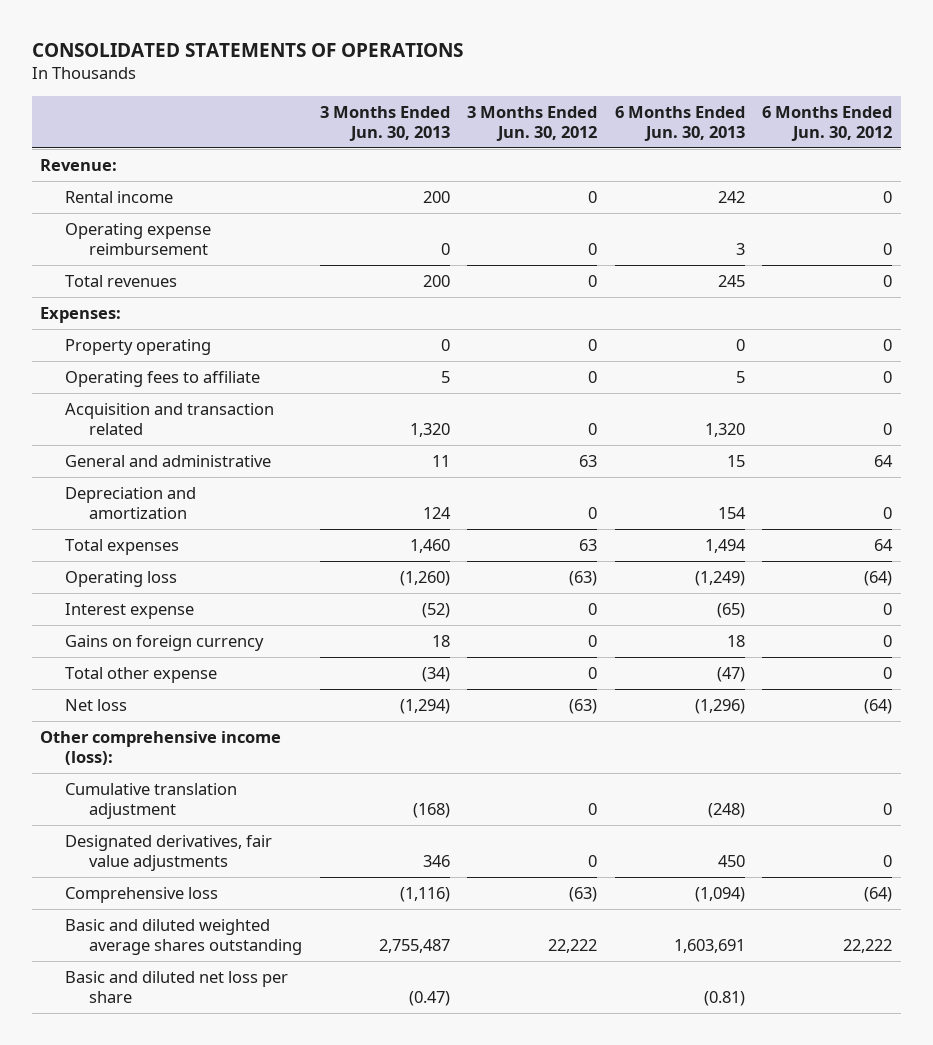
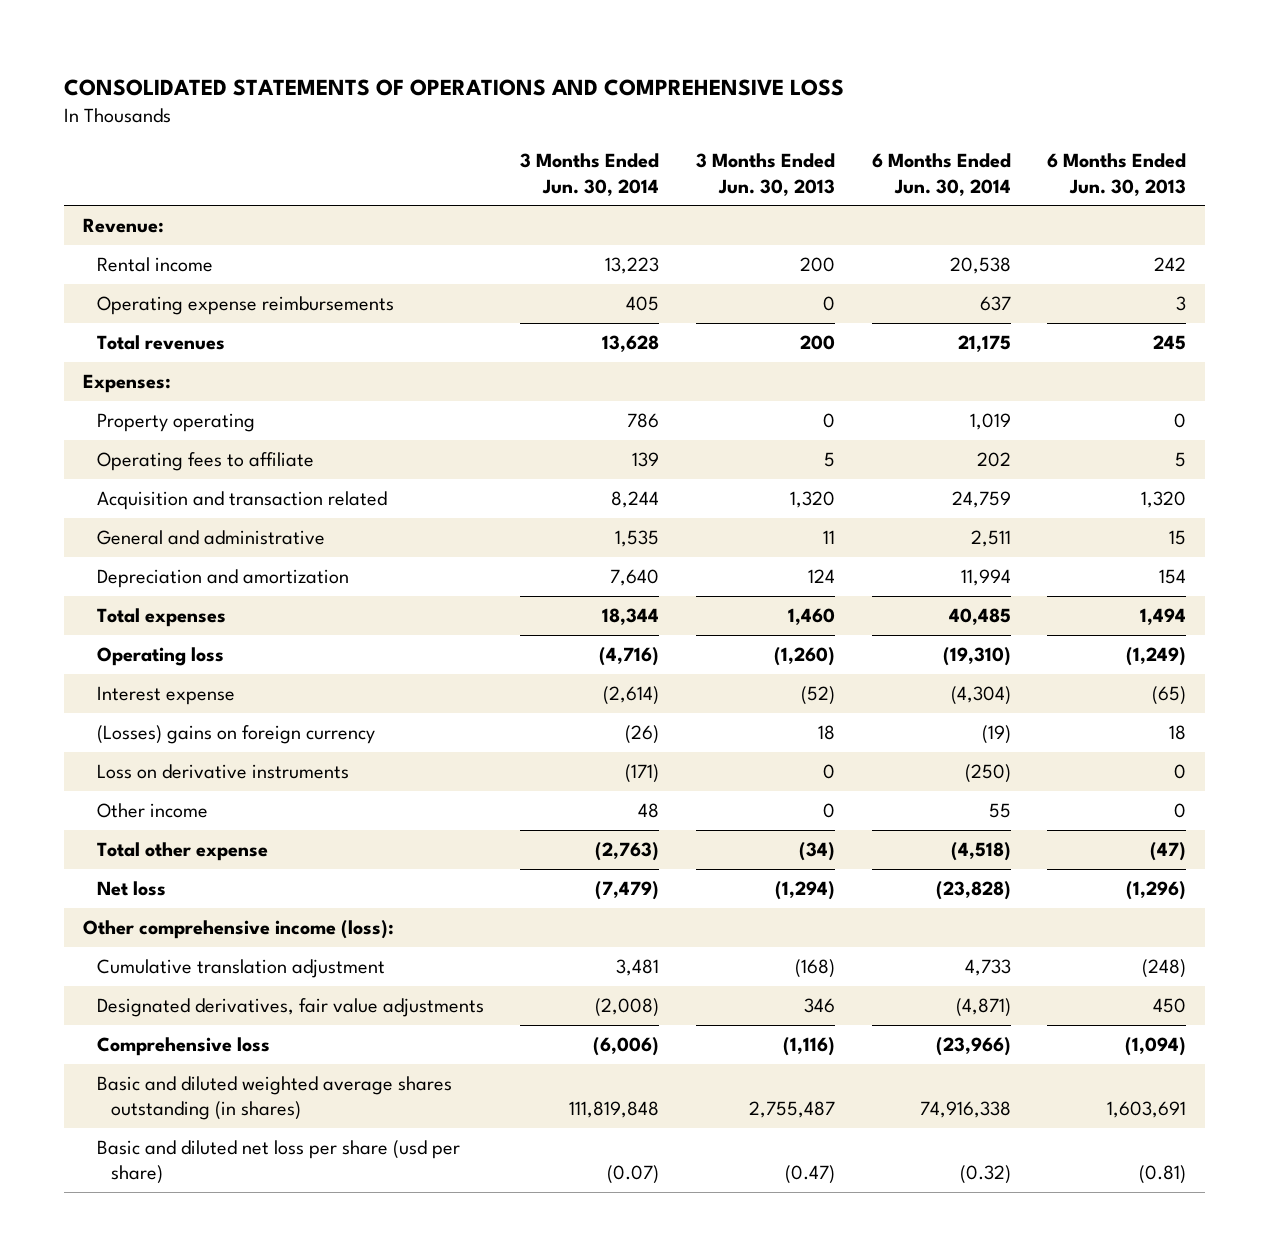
- CONSOLIDATED STATEMENTS OF OPERATIONS
+ CONSOLIDATED STATEMENTS OF OPERATIONS AND COMPREHENSIVE LOSS
- | 3 Months Ended Jun. 30, 2013 | 3 Months Ended Jun. 30, 2012 | 6 Months Ended Jun. 30, 2013 | 6 Months Ended Jun. 30, 2012
+ | 3 Months Ended Jun. 30, 2014 | 3 Months Ended Jun. 30, 2013 | 6 Months Ended Jun. 30, 2014 | 6 Months Ended Jun. 30, 2013
- Operating expense reimbursement | 0 | 0 | 3 | 0
+ Operating expense reimbursements | 405 | 0 | 637 | 3
- Gains on foreign currency | 18 | 0 | 18 | 0
+ (Losses) gains on foreign currency | (26) | 18 | (19) | 18
+ Loss on derivative instruments | (171) | 0 | (250) | 0
+ Other income | 48 | 0 | 55 | 0
- Basic and diluted weighted average shares outstanding | 2,755,487 | 22,222 | 1,603,691 | 22,222
- Basic and diluted net loss per share | (0.47) | | (0.81) |
+ Basic and diluted weighted average shares outstanding (in shares) | 111,819,848 | 2,755,487 | 74,916,338 | 1,603,691
+ Basic and diluted net loss per share (usd per share) | (0.07) | (0.47) | (0.32) | (0.81)

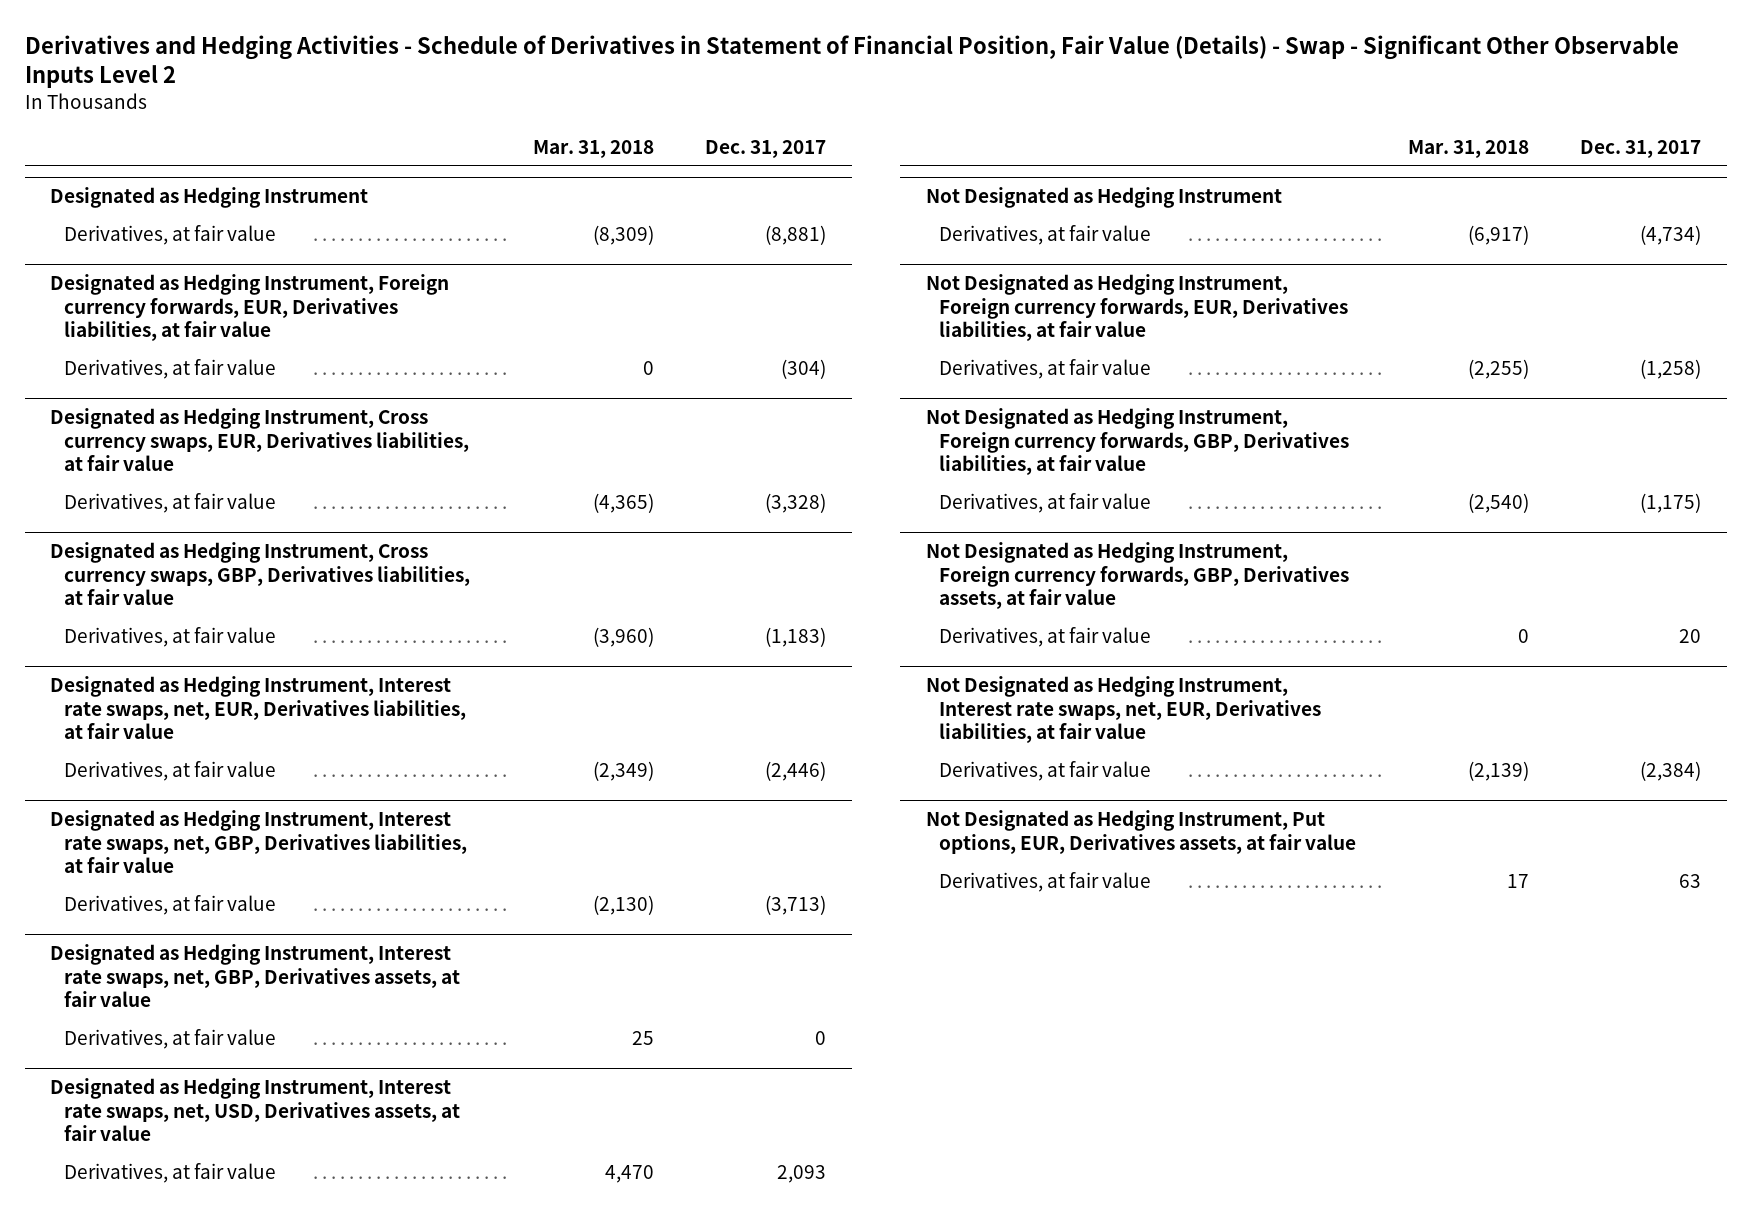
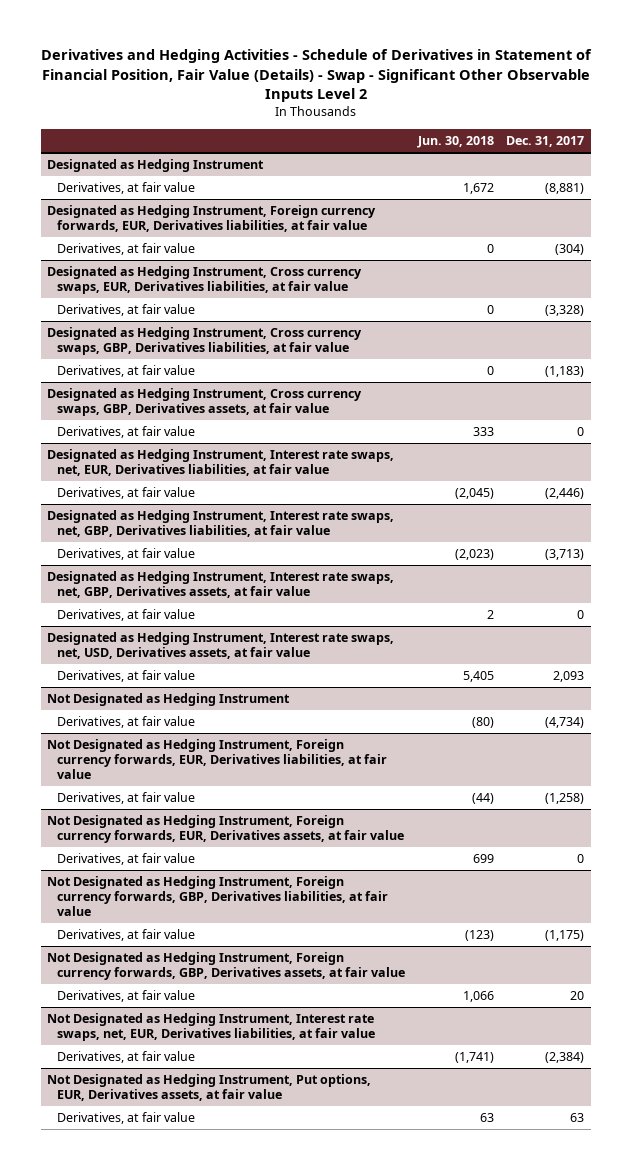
- | Mar. 31, 2018 | Dec. 31, 2017
+ | Jun. 30, 2018 | Dec. 31, 2017
+ Designated as Hedging Instrument, Cross currency swaps, GBP, Derivatives assets, at fair value
+ Derivatives, at fair value | 333 | 0
+ Not Designated as Hedging Instrument, Foreign currency forwards, EUR, Derivatives assets, at fair value
+ Derivatives, at fair value | 699 | 0

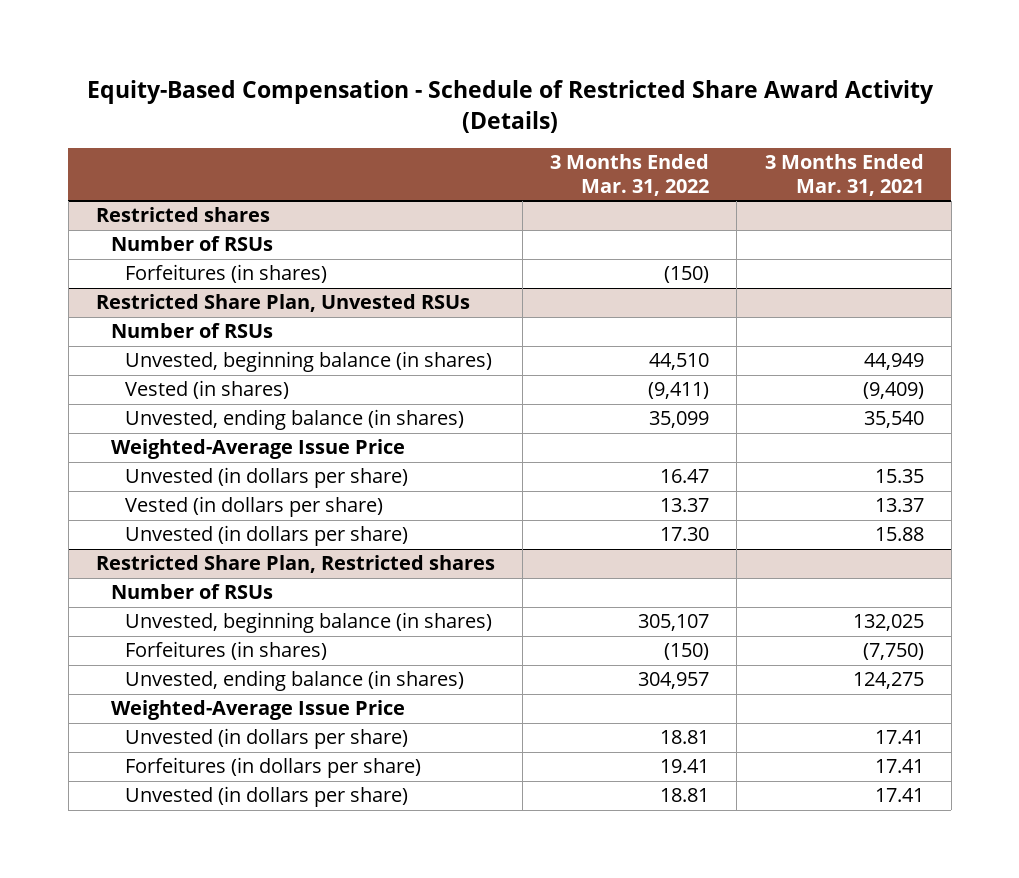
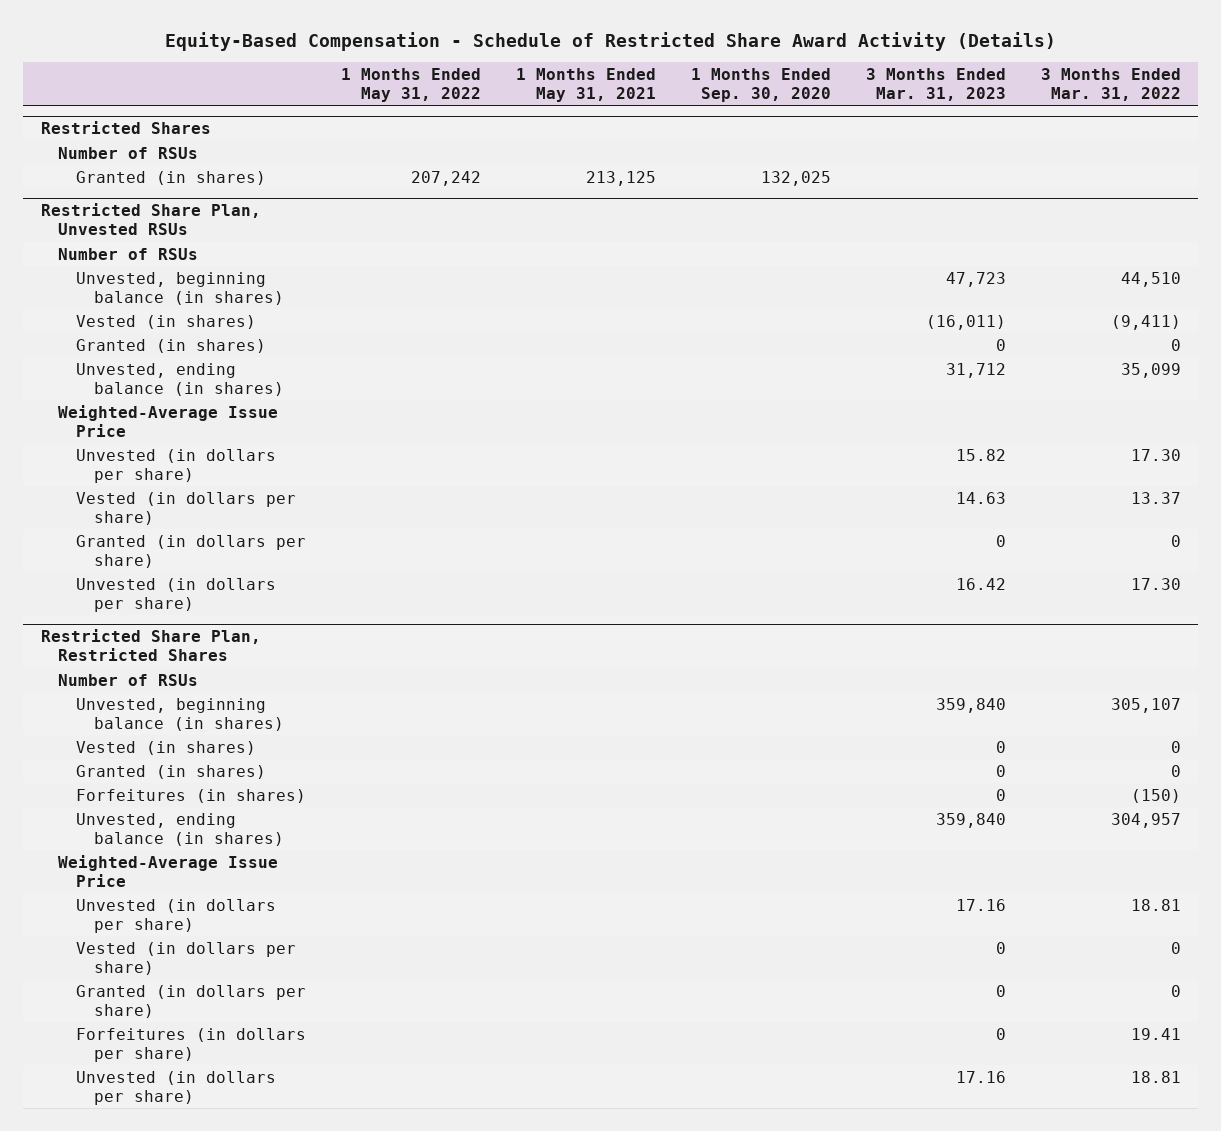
- | 3 Months Ended Mar. 31, 2022 | 3 Months Ended Mar. 31, 2021
+ | 1 Months Ended May 31, 2022 | 1 Months Ended May 31, 2021 | 1 Months Ended Sep. 30, 2020 | 3 Months Ended Mar. 31, 2023 | 3 Months Ended Mar. 31, 2022
- Restricted shares
+ Restricted Shares
- Forfeitures (in shares) | (150) |
+ Granted (in shares) | 207,242 | 213,125 | 132,025 | |
@ Restricted Share Plan, Unvested RSUs
+ Granted (in shares) | | | | 0 | 0
- Unvested (in dollars per share) | 16.47 | 15.35
+ Unvested (in dollars per share) | | | | 15.82 | 17.30
+ Granted (in dollars per share) | | | | 0 | 0
- Restricted Share Plan, Restricted shares
+ Restricted Share Plan, Restricted Shares
+ Vested (in shares) | | | | 0 | 0
+ Granted (in shares) | | | | 0 | 0
+ Vested (in dollars per share) | | | | 0 | 0
+ Granted (in dollars per share) | | | | 0 | 0

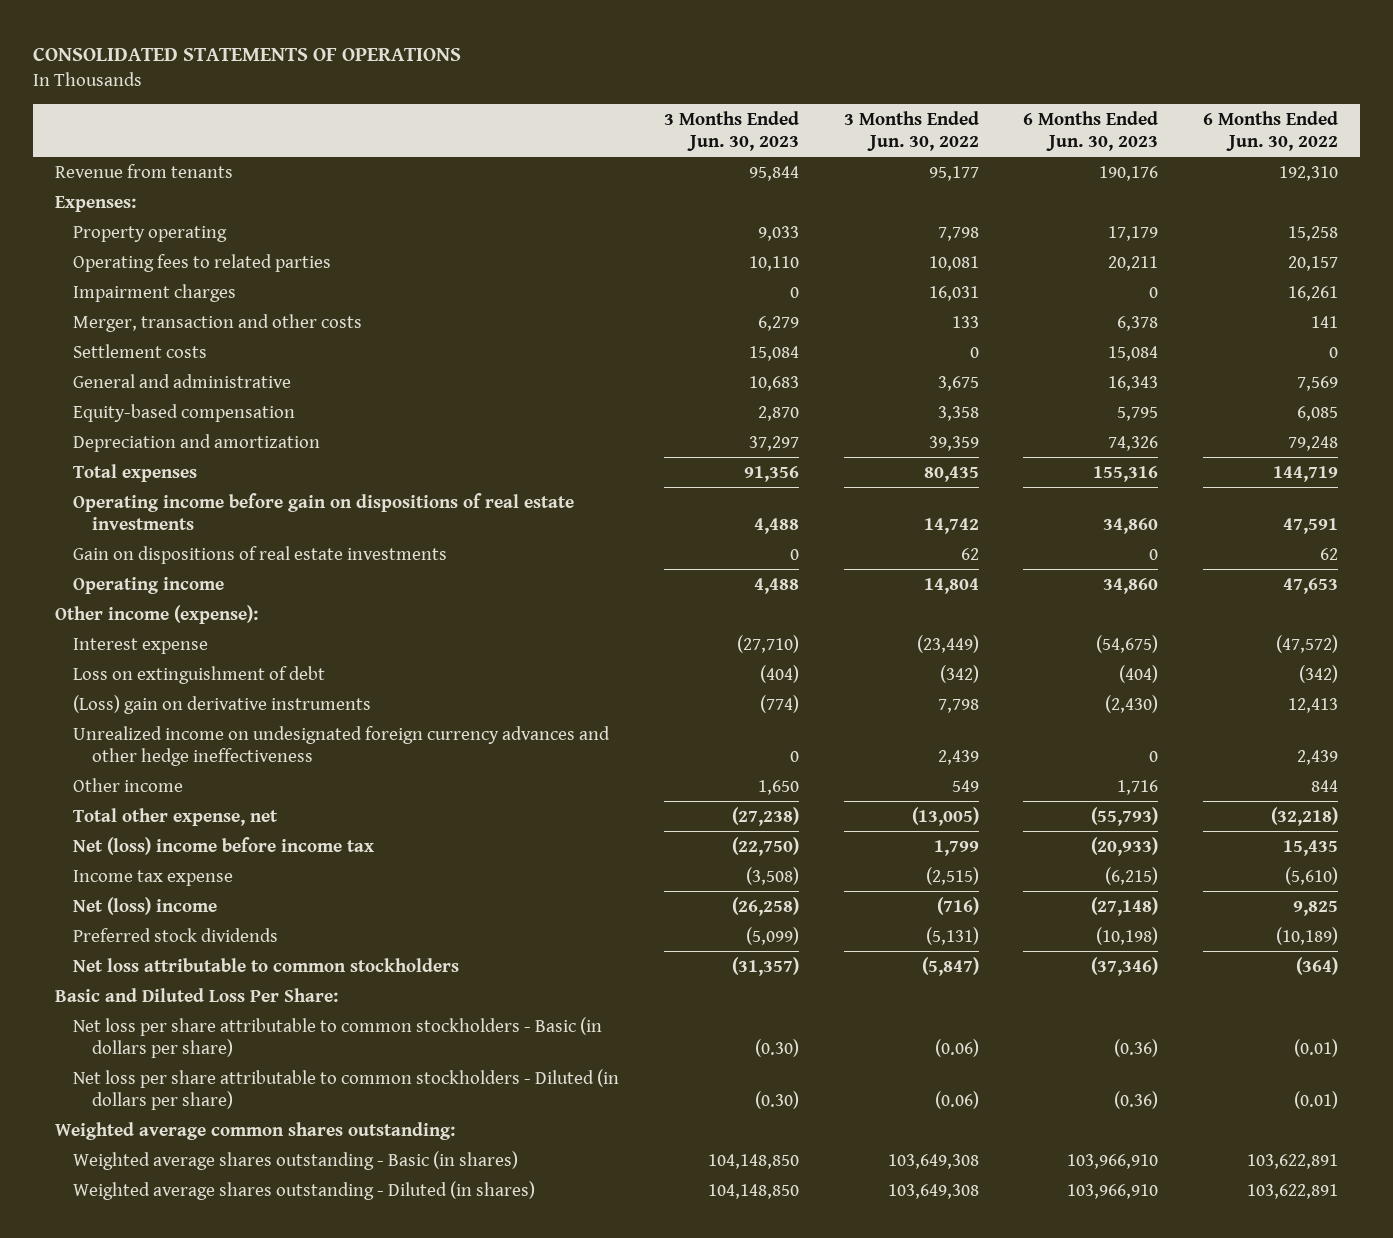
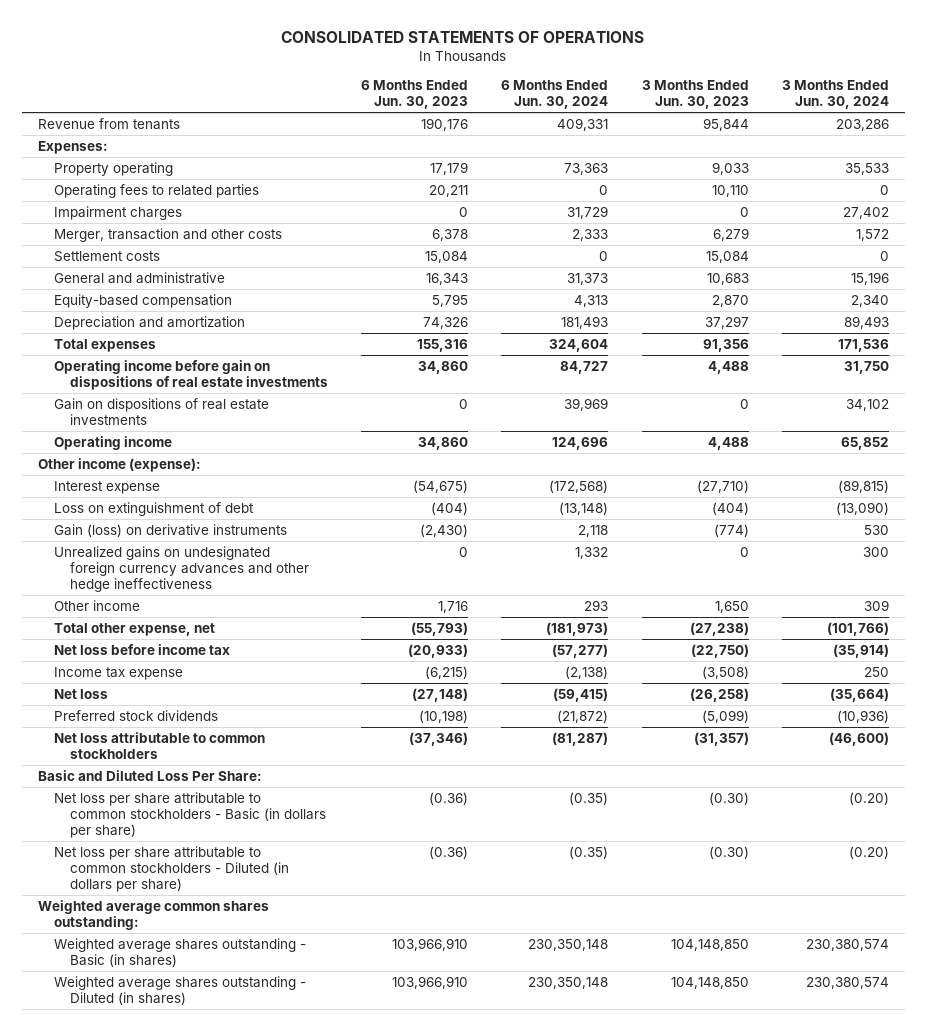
- | 3 Months Ended Jun. 30, 2023 | 3 Months Ended Jun. 30, 2022 | 6 Months Ended Jun. 30, 2023 | 6 Months Ended Jun. 30, 2022
+ | 6 Months Ended Jun. 30, 2023 | 6 Months Ended Jun. 30, 2024 | 3 Months Ended Jun. 30, 2023 | 3 Months Ended Jun. 30, 2024
- (Loss) gain on derivative instruments | (774) | 7,798 | (2,430) | 12,413
- Unrealized income on undesignated foreign currency advances and other hedge ineffectiveness | 0 | 2,439 | 0 | 2,439
+ Gain (loss) on derivative instruments | (2,430) | 2,118 | (774) | 530
+ Unrealized gains on undesignated foreign currency advances and other hedge ineffectiveness | 0 | 1,332 | 0 | 300
- Net (loss) income before income tax | (22,750) | 1,799 | (20,933) | 15,435
+ Net loss before income tax | (20,933) | (57,277) | (22,750) | (35,914)
- Net (loss) income | (26,258) | (716) | (27,148) | 9,825
+ Net loss | (27,148) | (59,415) | (26,258) | (35,664)

